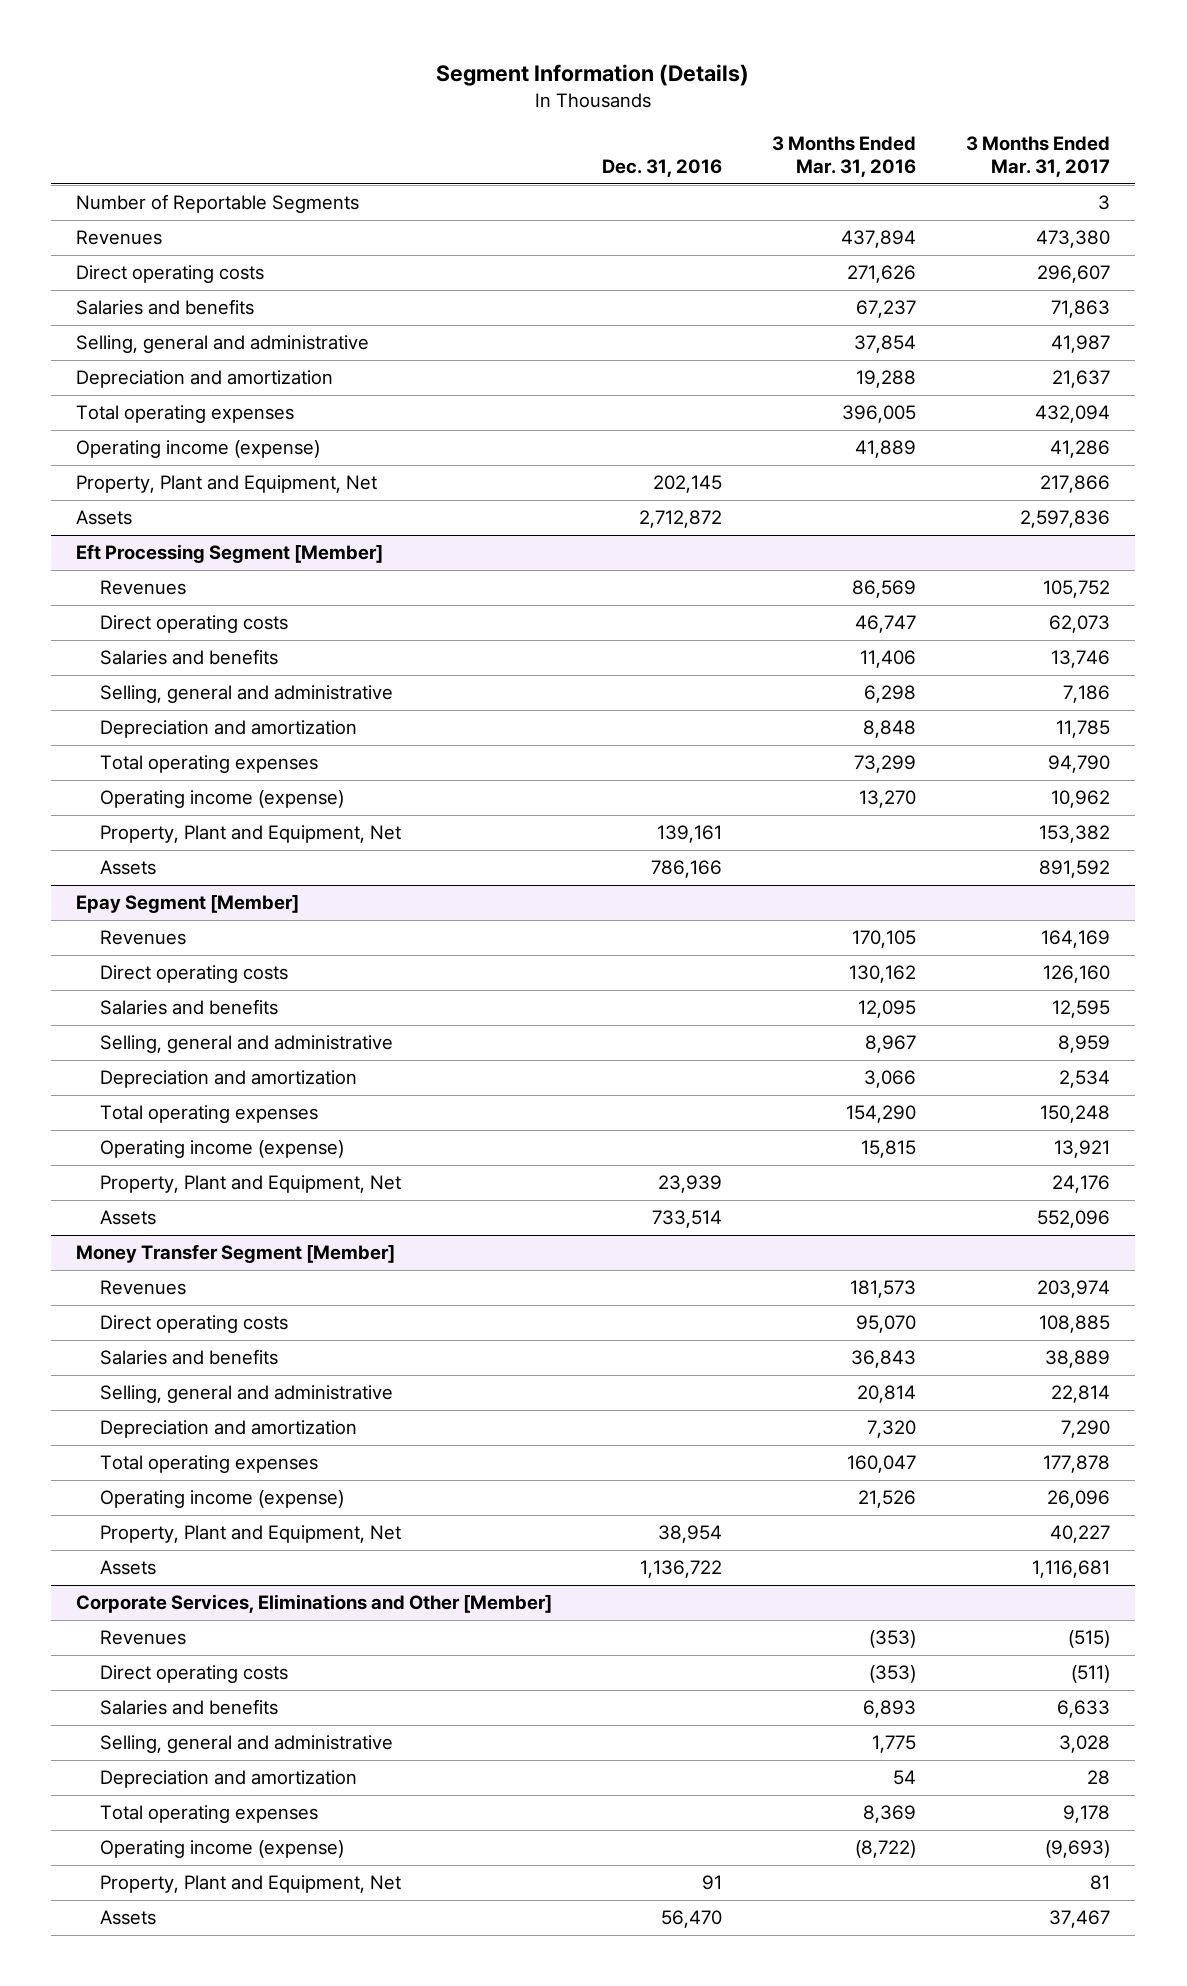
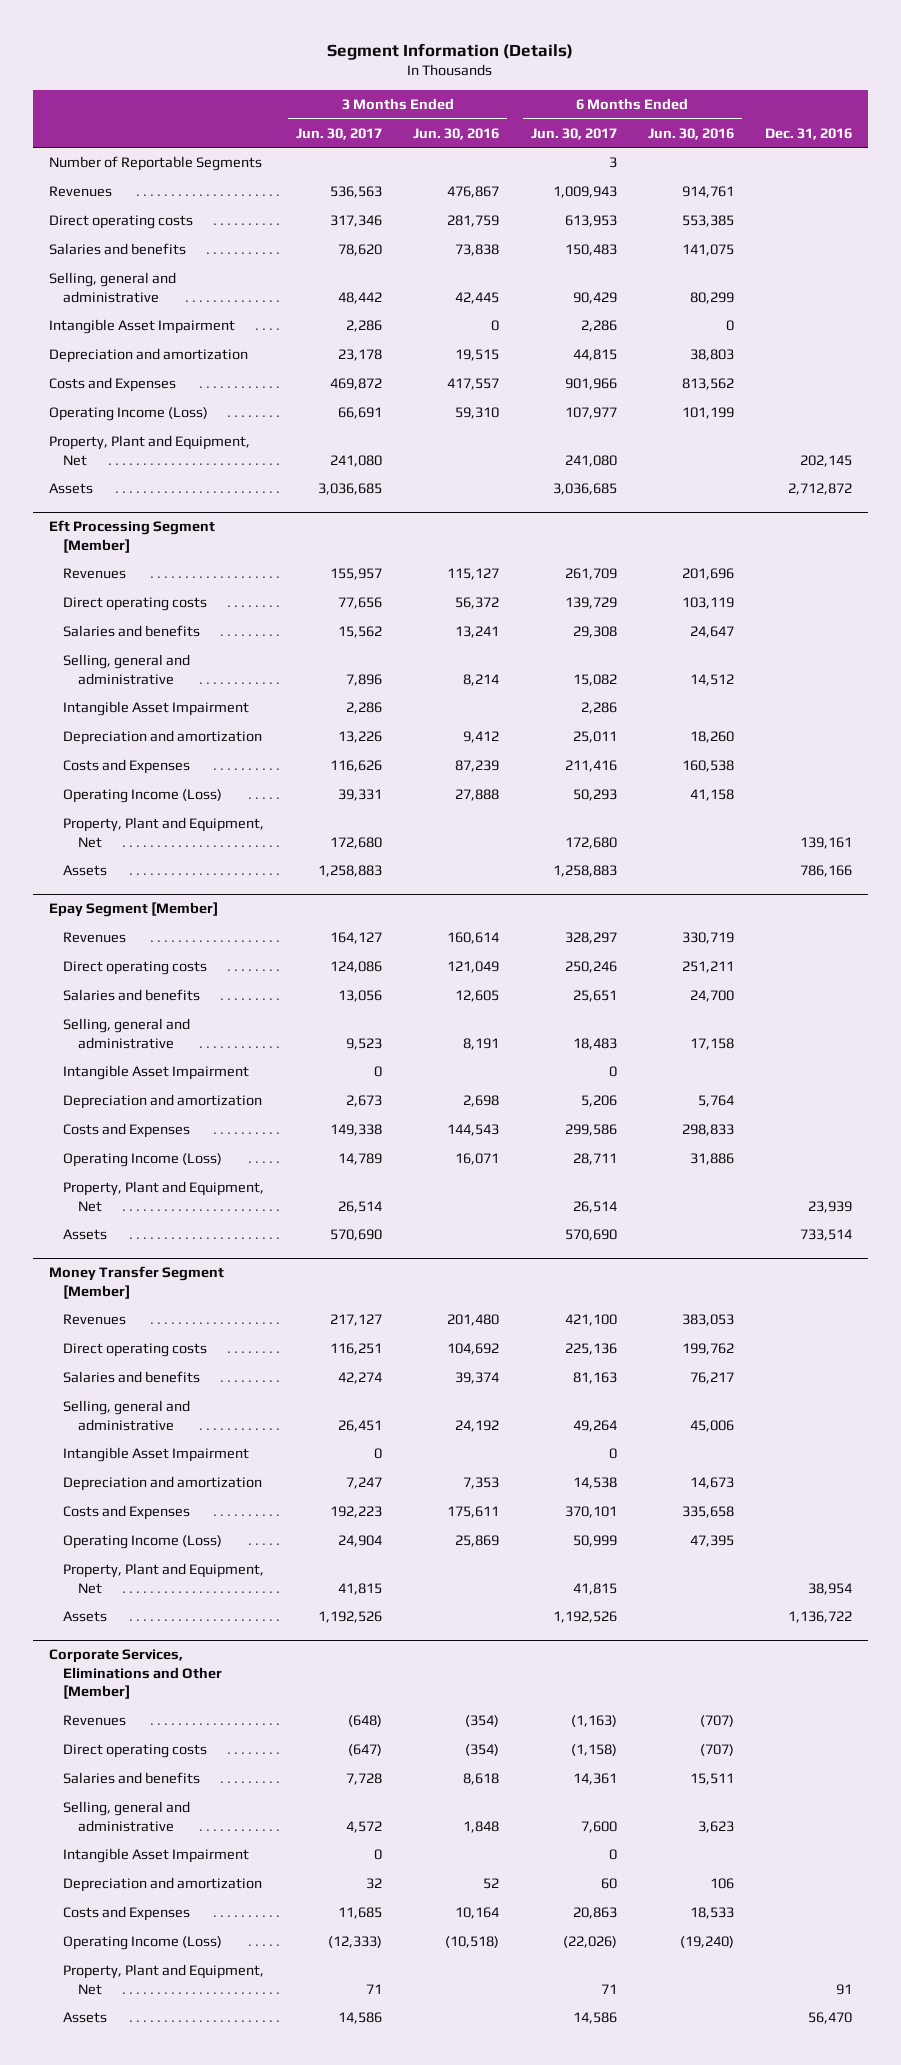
- | Dec. 31, 2016 | 3 Months Ended Mar. 31, 2016 | 3 Months Ended Mar. 31, 2017
+ | 3 Months Ended Jun. 30, 2017 | 3 Months Ended Jun. 30, 2016 | 6 Months Ended Jun. 30, 2017 | 6 Months Ended Jun. 30, 2016 | Dec. 31, 2016
+ Intangible Asset Impairment | 2,286 | 0 | 2,286 | 0 |
- Total operating expenses | | 396,005 | 432,094
- Operating income (expense) | | 41,889 | 41,286
+ Costs and Expenses | 469,872 | 417,557 | 901,966 | 813,562 |
+ Operating Income (Loss) | 66,691 | 59,310 | 107,977 | 101,199 |
@ Eft Processing Segment [Member]
+ Intangible Asset Impairment | 2,286 | | 2,286 | |
- Total operating expenses | | 73,299 | 94,790
- Operating income (expense) | | 13,270 | 10,962
+ Costs and Expenses | 116,626 | 87,239 | 211,416 | 160,538 |
+ Operating Income (Loss) | 39,331 | 27,888 | 50,293 | 41,158 |
@ Epay Segment [Member]
+ Intangible Asset Impairment | 0 | | 0 | |
- Total operating expenses | | 154,290 | 150,248
- Operating income (expense) | | 15,815 | 13,921
+ Costs and Expenses | 149,338 | 144,543 | 299,586 | 298,833 |
+ Operating Income (Loss) | 14,789 | 16,071 | 28,711 | 31,886 |
@ Money Transfer Segment [Member]
+ Intangible Asset Impairment | 0 | | 0 | |
- Total operating expenses | | 160,047 | 177,878
- Operating income (expense) | | 21,526 | 26,096
+ Costs and Expenses | 192,223 | 175,611 | 370,101 | 335,658 |
+ Operating Income (Loss) | 24,904 | 25,869 | 50,999 | 47,395 |
@ Corporate Services, Eliminations and Other [Member]
+ Intangible Asset Impairment | 0 | | 0 | |
- Total operating expenses | | 8,369 | 9,178
- Operating income (expense) | | (8,722) | (9,693)
+ Costs and Expenses | 11,685 | 10,164 | 20,863 | 18,533 |
+ Operating Income (Loss) | (12,333) | (10,518) | (22,026) | (19,240) |

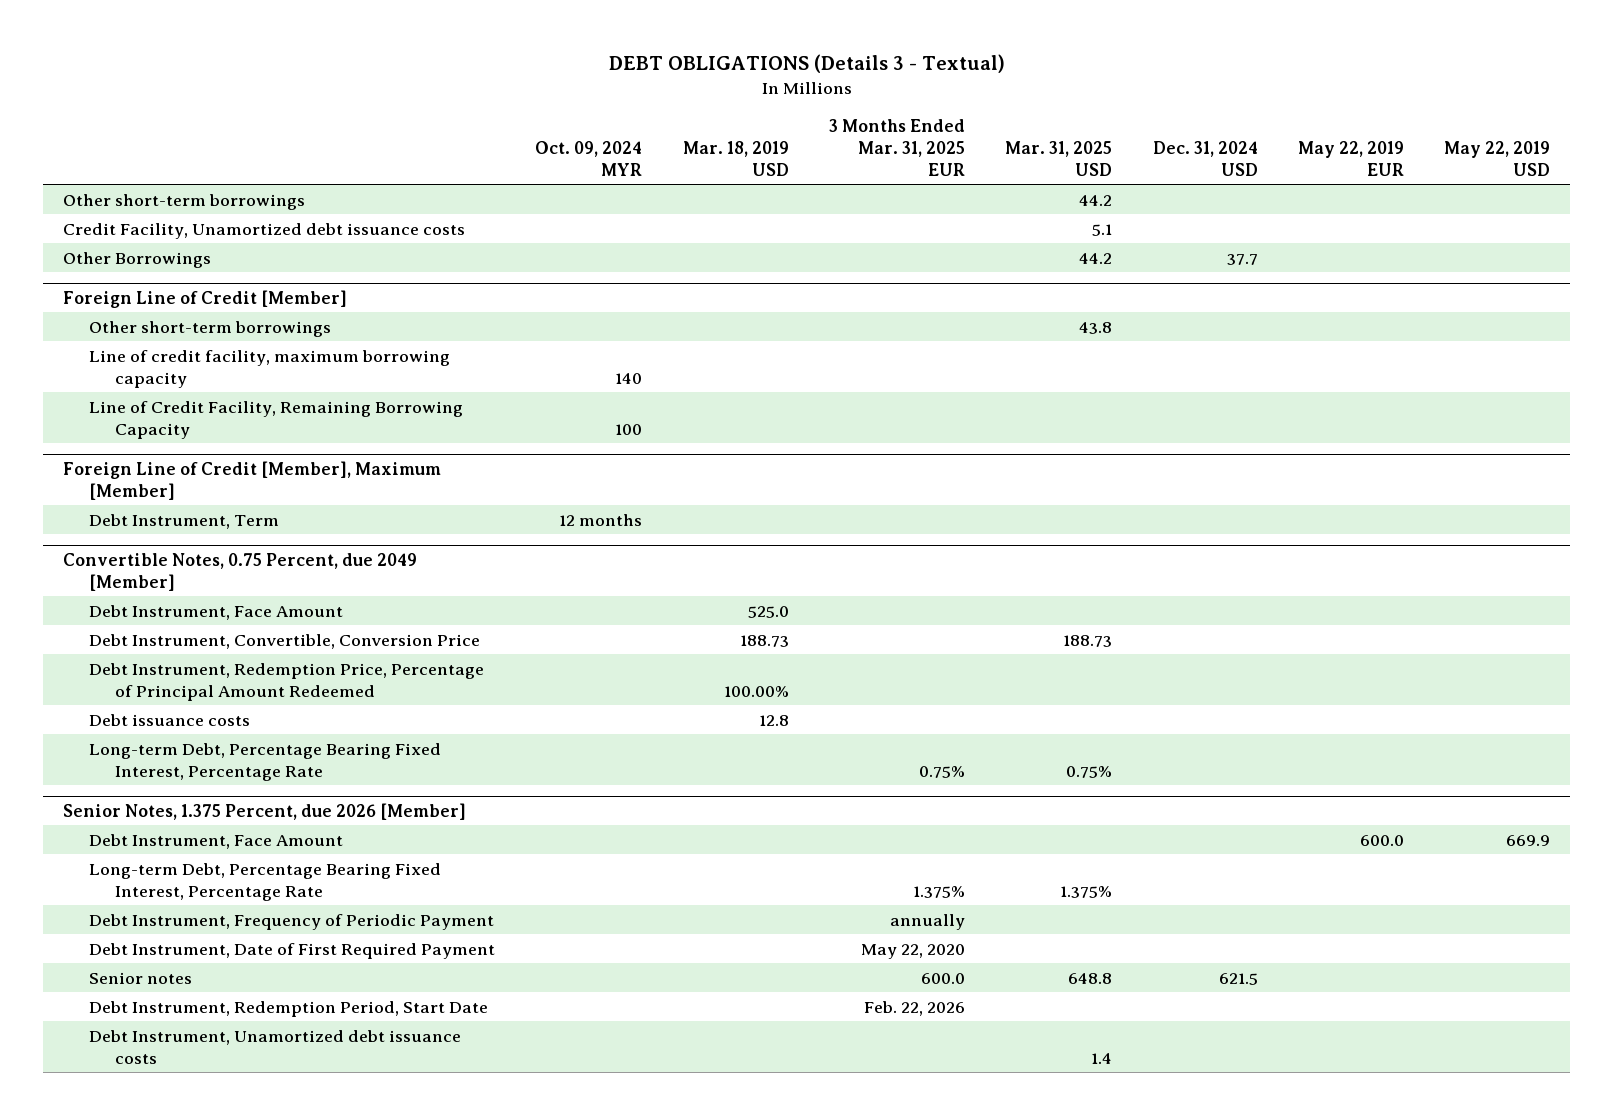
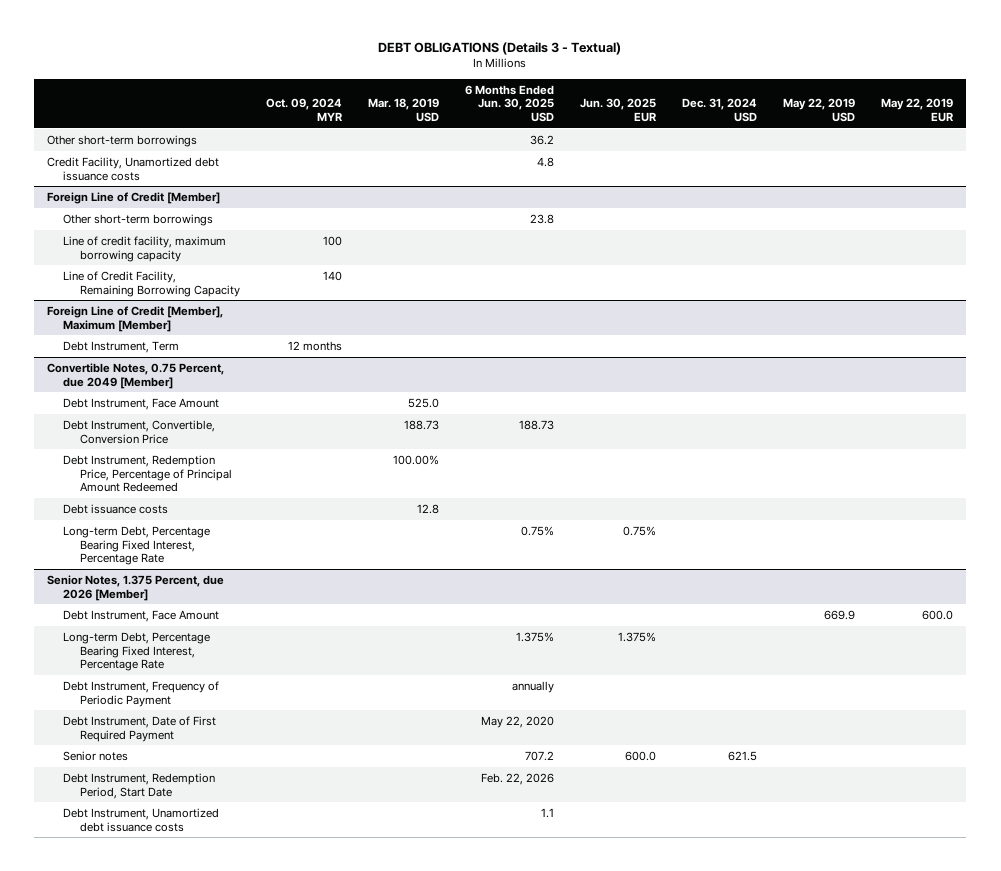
- | Oct. 09, 2024 MYR | Mar. 18, 2019 USD | 3 Months Ended Mar. 31, 2025 EUR | Mar. 31, 2025 USD | Dec. 31, 2024 USD | May 22, 2019 EUR | May 22, 2019 USD
+ | Oct. 09, 2024 MYR | Mar. 18, 2019 USD | 6 Months Ended Jun. 30, 2025 USD | Jun. 30, 2025 EUR | Dec. 31, 2024 USD | May 22, 2019 USD | May 22, 2019 EUR
- Other Borrowings | | | | 44.2 | 37.7 | |
@ Foreign Line of Credit [Member]
- Line of credit facility, maximum borrowing capacity | 140 | | | | | |
- Line of Credit Facility, Remaining Borrowing Capacity | 100 | | | | | |
+ Line of credit facility, maximum borrowing capacity | 100 | | | | | |
+ Line of Credit Facility, Remaining Borrowing Capacity | 140 | | | | | |

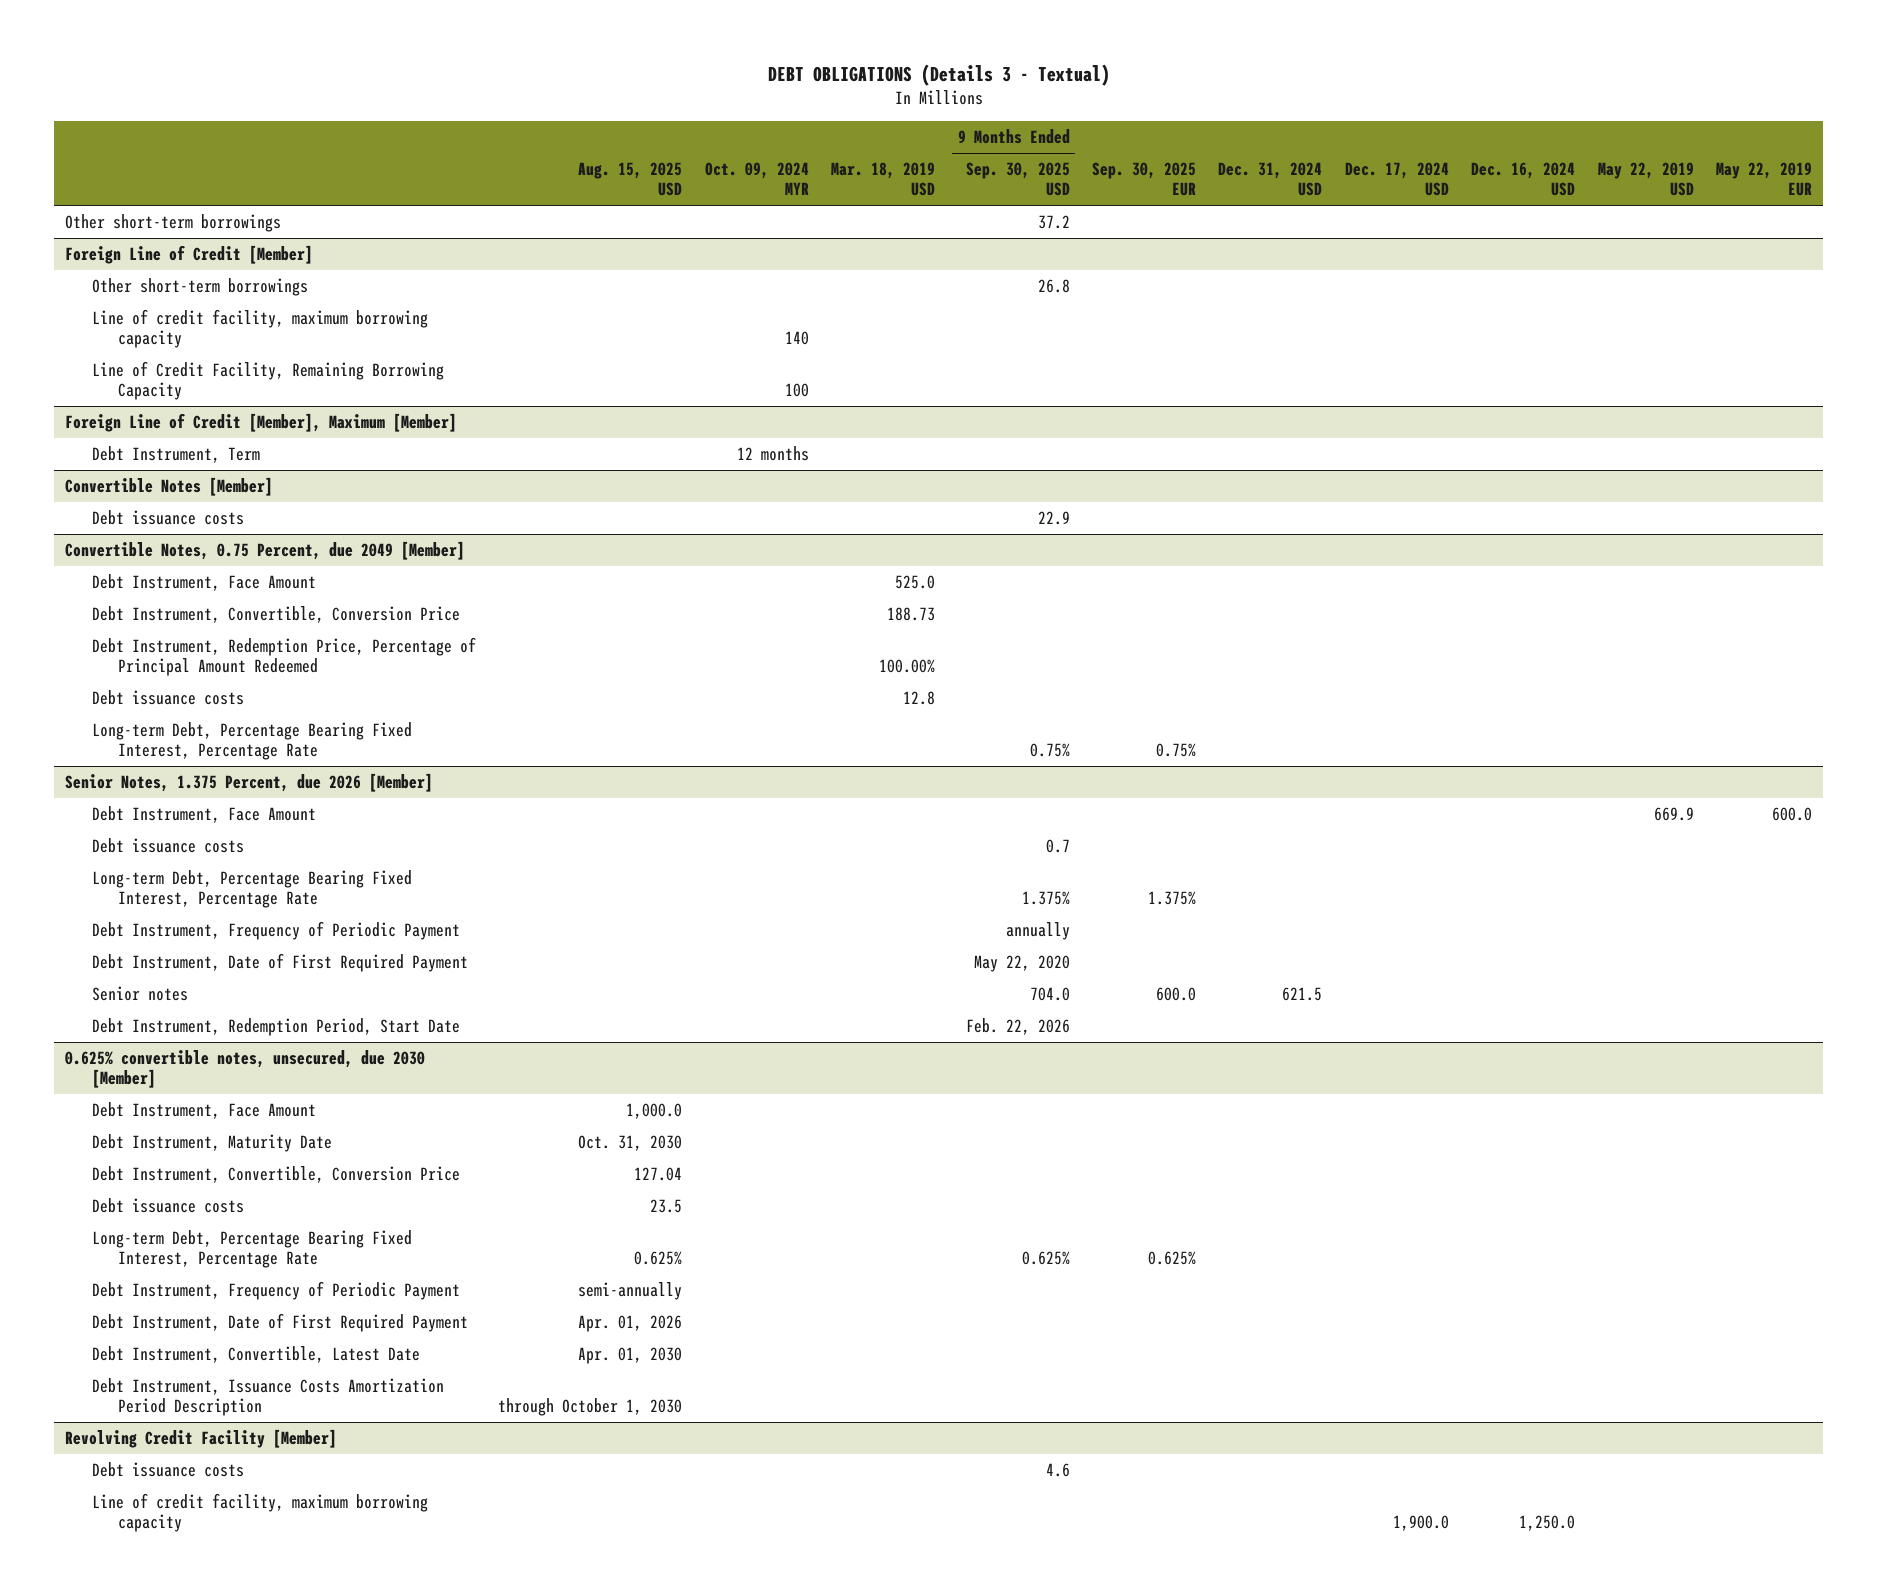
- | Oct. 09, 2024 MYR | Mar. 18, 2019 USD | 6 Months Ended Jun. 30, 2025 USD | Jun. 30, 2025 EUR | Dec. 31, 2024 USD | May 22, 2019 USD | May 22, 2019 EUR
+ | Aug. 15, 2025 USD | Oct. 09, 2024 MYR | Mar. 18, 2019 USD | 9 Months Ended Sep. 30, 2025 USD | Sep. 30, 2025 EUR | Dec. 31, 2024 USD | Dec. 17, 2024 USD | Dec. 16, 2024 USD | May 22, 2019 USD | May 22, 2019 EUR
- Credit Facility, Unamortized debt issuance costs | | | 4.8 | | | |
@ Foreign Line of Credit [Member]
- Line of credit facility, maximum borrowing capacity | 100 | | | | | |
- Line of Credit Facility, Remaining Borrowing Capacity | 140 | | | | | |
+ Line of credit facility, maximum borrowing capacity | | 140 | | | | | | | |
+ Line of Credit Facility, Remaining Borrowing Capacity | | 100 | | | | | | | |
+ Convertible Notes [Member]
+ Debt issuance costs | | | | 22.9 | | | | | |
@ Senior Notes, 1.375 Percent, due 2026 [Member]
+ Debt issuance costs | | | | 0.7 | | | | | |
- Debt Instrument, Unamortized debt issuance costs | | | 1.1 | | | |
+ 0.625% convertible notes, unsecured, due 2030 [Member]
+ Debt Instrument, Face Amount | 1,000.0 | | | | | | | | |
+ Debt Instrument, Maturity Date | Oct. 31, 2030 | | | | | | | | |
+ Debt Instrument, Convertible, Conversion Price | 127.04 | | | | | | | | |
+ Debt issuance costs | 23.5 | | | | | | | | |
+ Long-term Debt, Percentage Bearing Fixed Interest, Percentage Rate | 0.625% | | | 0.625% | 0.625% | | | | |
+ Debt Instrument, Frequency of Periodic Payment | semi-annually | | | | | | | | |
+ Debt Instrument, Date of First Required Payment | Apr. 01, 2026 | | | | | | | | |
+ Debt Instrument, Convertible, Latest Date | Apr. 01, 2030 | | | | | | | | |
+ Debt Instrument, Issuance Costs Amortization Period Description | through October 1, 2030 | | | | | | | | |
+ Revolving Credit Facility [Member]
+ Debt issuance costs | | | | 4.6 | | | | | |
+ Line of credit facility, maximum borrowing capacity | | | | | | | 1,900.0 | 1,250.0 | |

